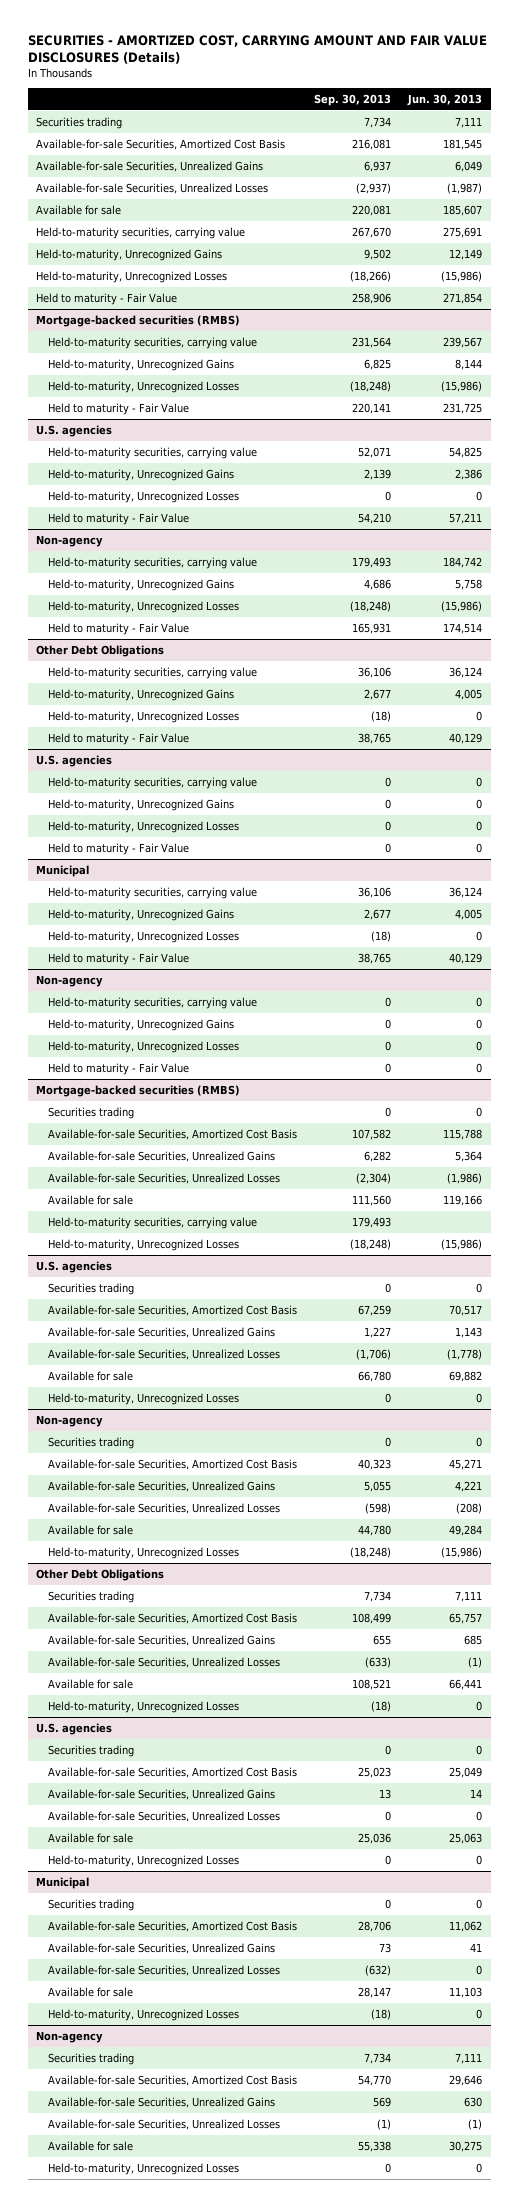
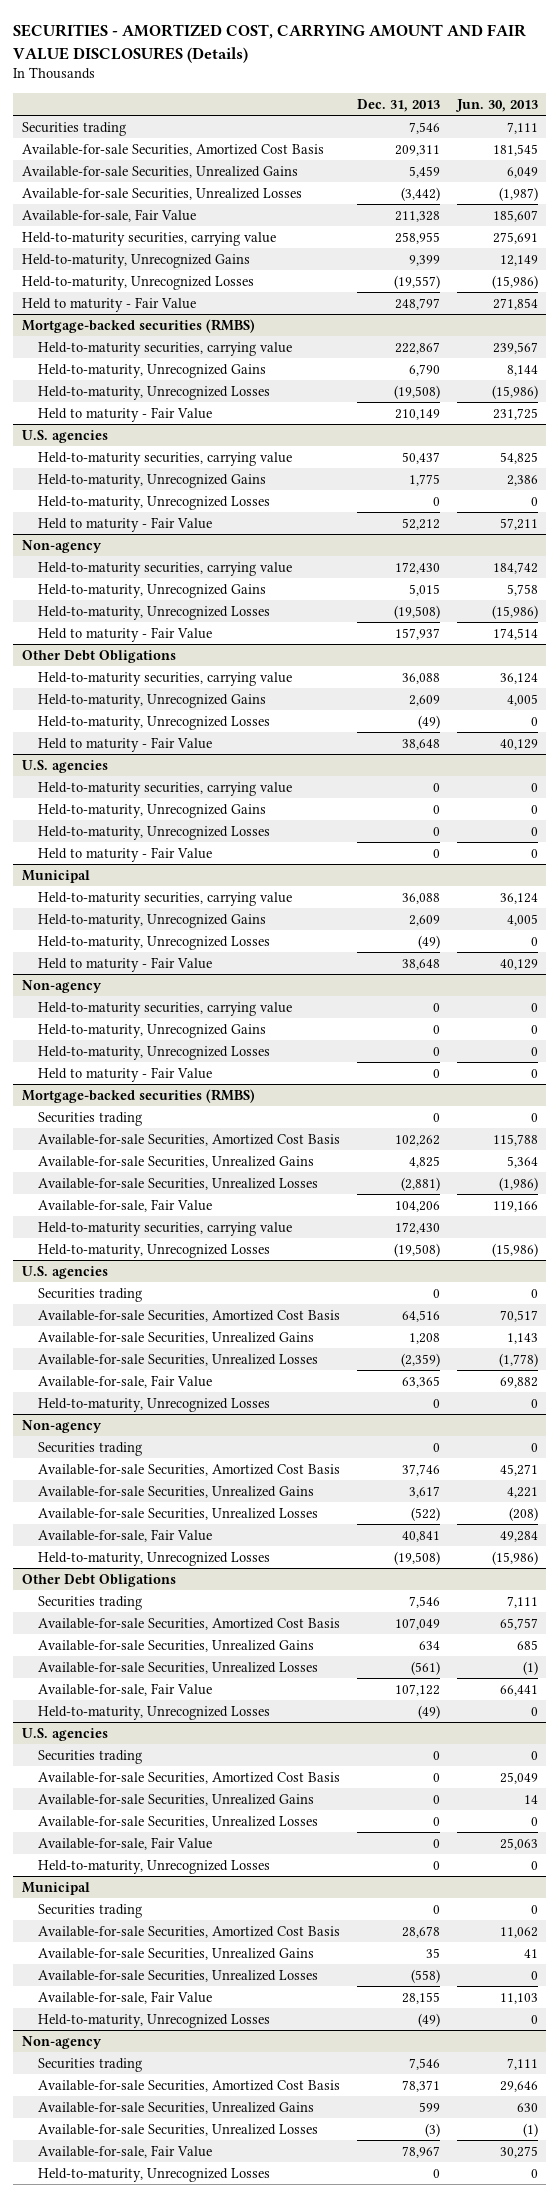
- | Sep. 30, 2013 | Jun. 30, 2013
+ | Dec. 31, 2013 | Jun. 30, 2013
- Available for sale | 220,081 | 185,607
+ Available-for-sale, Fair Value | 211,328 | 185,607
@ Mortgage-backed securities (RMBS)
- Available for sale | 111,560 | 119,166
+ Available-for-sale, Fair Value | 104,206 | 119,166
@ U.S. agencies
- Available for sale | 66,780 | 69,882
+ Available-for-sale, Fair Value | 63,365 | 69,882
@ Non-agency
- Available for sale | 44,780 | 49,284
+ Available-for-sale, Fair Value | 40,841 | 49,284
@ Other Debt Obligations
- Available for sale | 108,521 | 66,441
+ Available-for-sale, Fair Value | 107,122 | 66,441
@ U.S. agencies
- Available for sale | 25,036 | 25,063
+ Available-for-sale, Fair Value | 0 | 25,063
@ Municipal
- Available for sale | 28,147 | 11,103
+ Available-for-sale, Fair Value | 28,155 | 11,103
@ Non-agency
- Available for sale | 55,338 | 30,275
+ Available-for-sale, Fair Value | 78,967 | 30,275

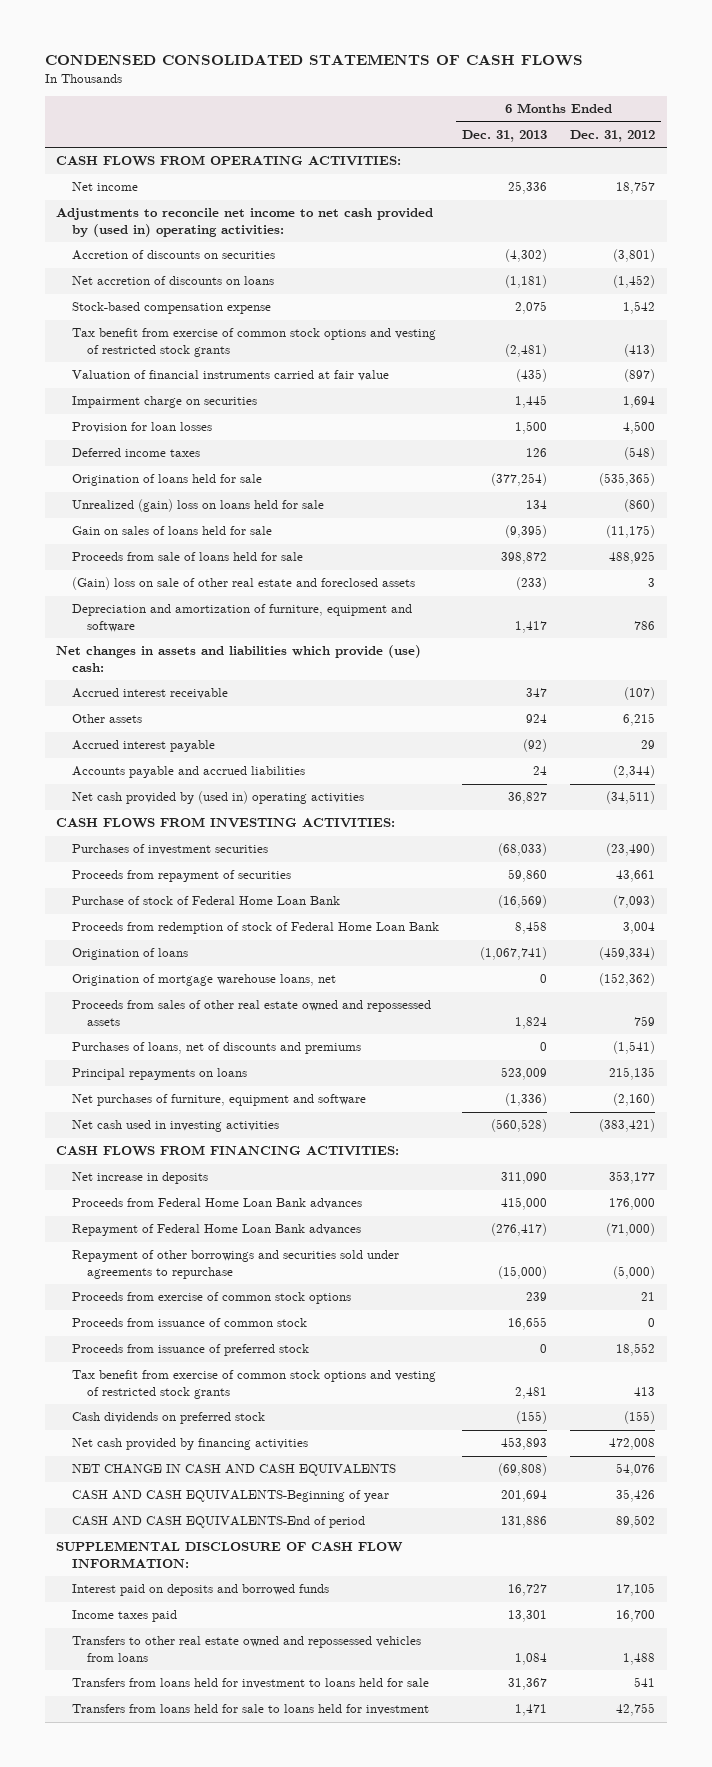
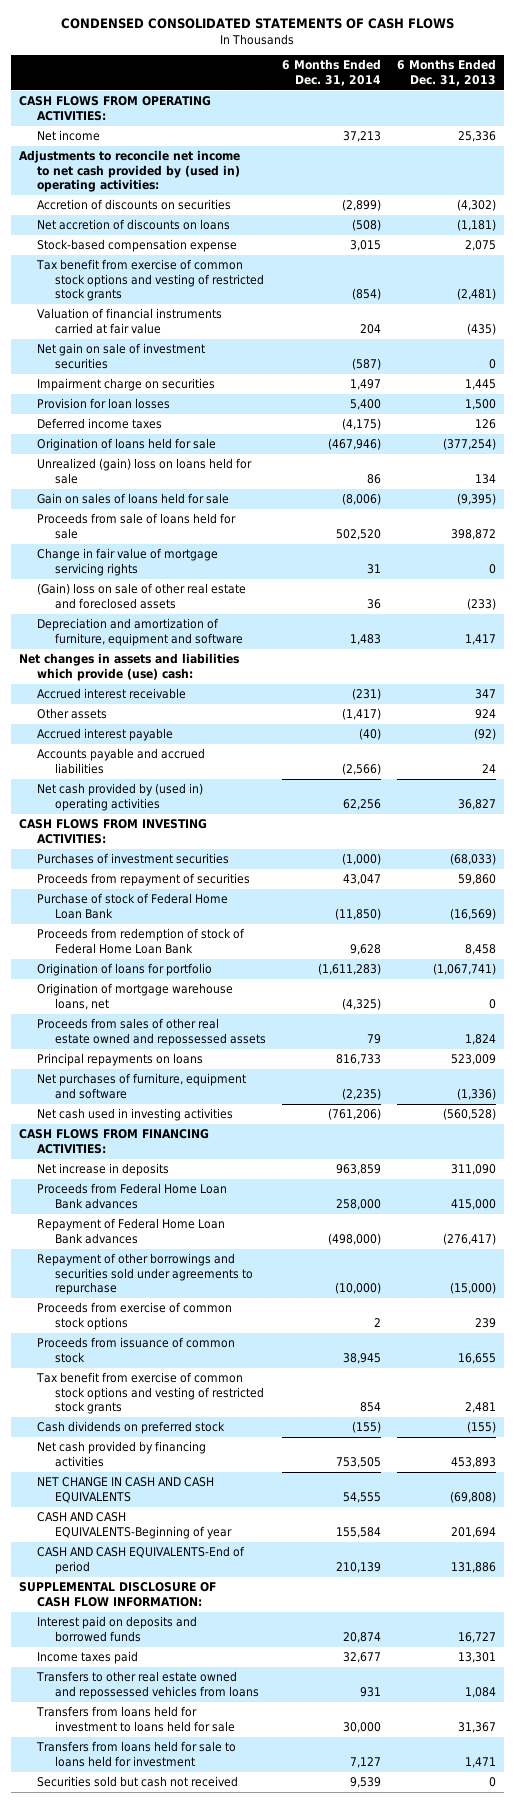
- | 6 Months Ended Dec. 31, 2013 | 6 Months Ended Dec. 31, 2012
+ | 6 Months Ended Dec. 31, 2014 | 6 Months Ended Dec. 31, 2013
+ Net gain on sale of investment securities | (587) | 0
+ Change in fair value of mortgage servicing rights | 31 | 0
- Origination of loans | (1,067,741) | (459,334)
+ Origination of loans for portfolio | (1,611,283) | (1,067,741)
- Purchases of loans, net of discounts and premiums | 0 | (1,541)
- Proceeds from issuance of preferred stock | 0 | 18,552
+ Securities sold but cash not received | 9,539 | 0

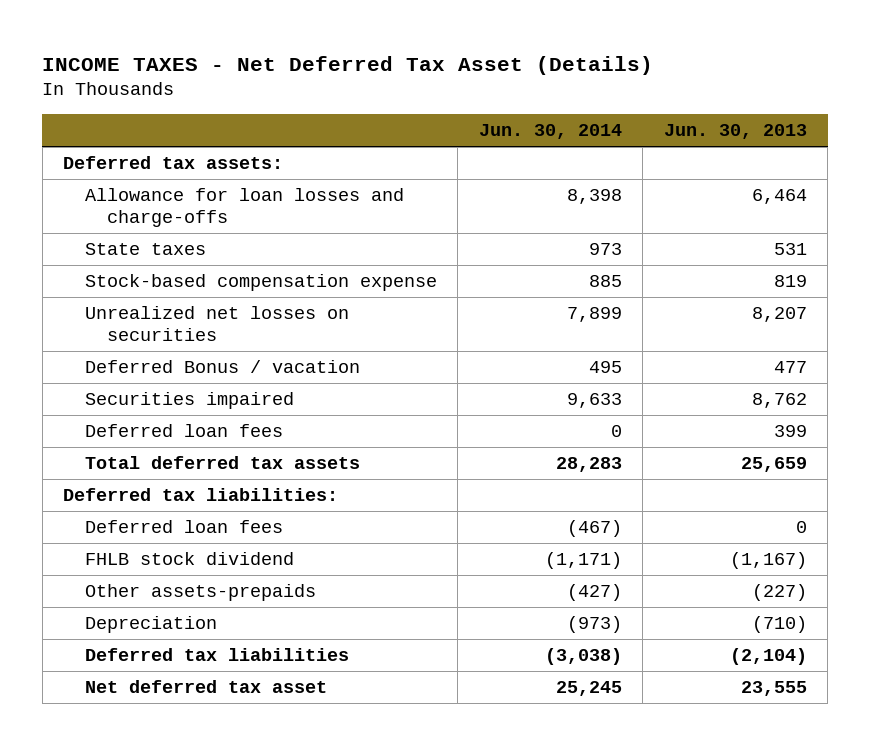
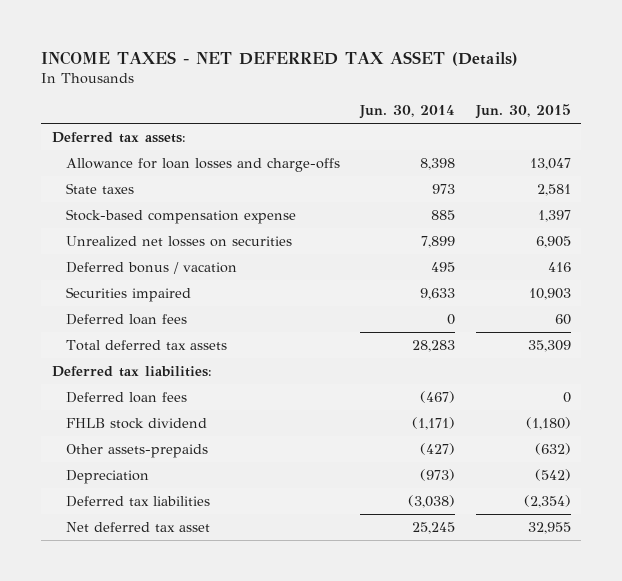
- INCOME TAXES - Net Deferred Tax Asset (Details)
+ INCOME TAXES - NET DEFERRED TAX ASSET (Details)
- | Jun. 30, 2014 | Jun. 30, 2013
+ | Jun. 30, 2014 | Jun. 30, 2015
- Deferred Bonus / vacation | 495 | 477
+ Deferred bonus / vacation | 495 | 416

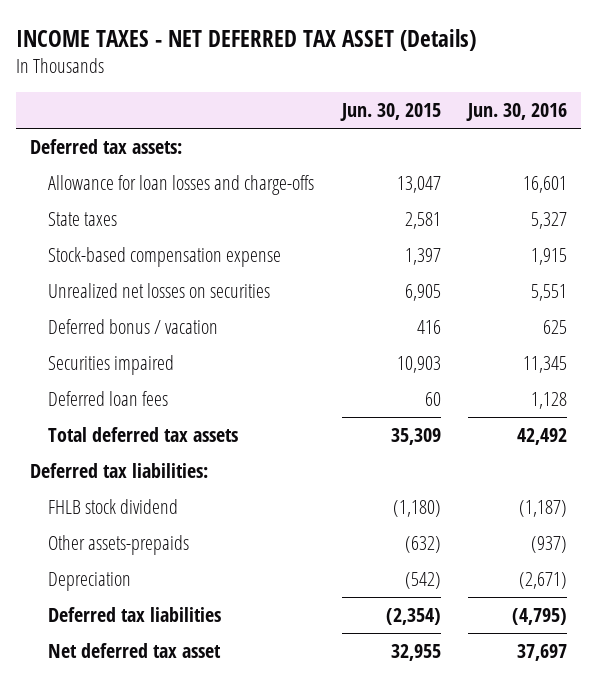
- | Jun. 30, 2014 | Jun. 30, 2015
+ | Jun. 30, 2015 | Jun. 30, 2016
- Deferred loan fees | (467) | 0

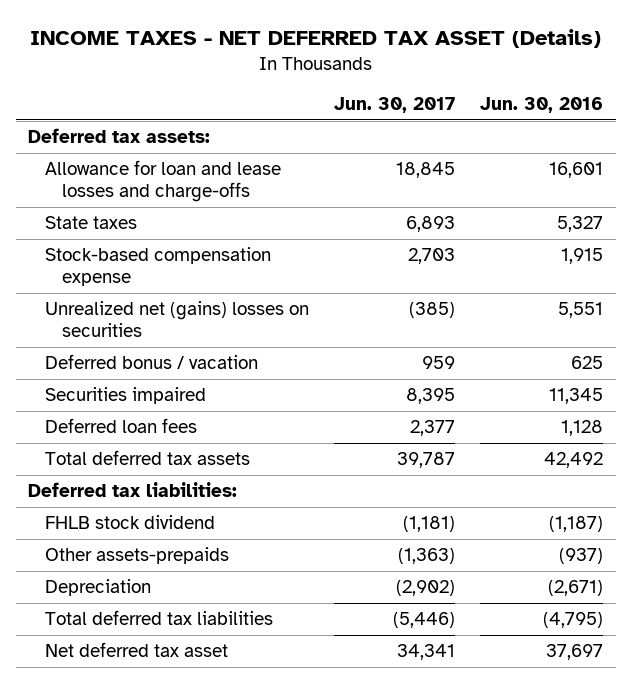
- | Jun. 30, 2015 | Jun. 30, 2016
+ | Jun. 30, 2017 | Jun. 30, 2016
- Allowance for loan losses and charge-offs | 13,047 | 16,601
+ Allowance for loan and lease losses and charge-offs | 18,845 | 16,601
- Unrealized net losses on securities | 6,905 | 5,551
+ Unrealized net (gains) losses on securities | (385) | 5,551
- Deferred tax liabilities | (2,354) | (4,795)
+ Total deferred tax liabilities | (5,446) | (4,795)

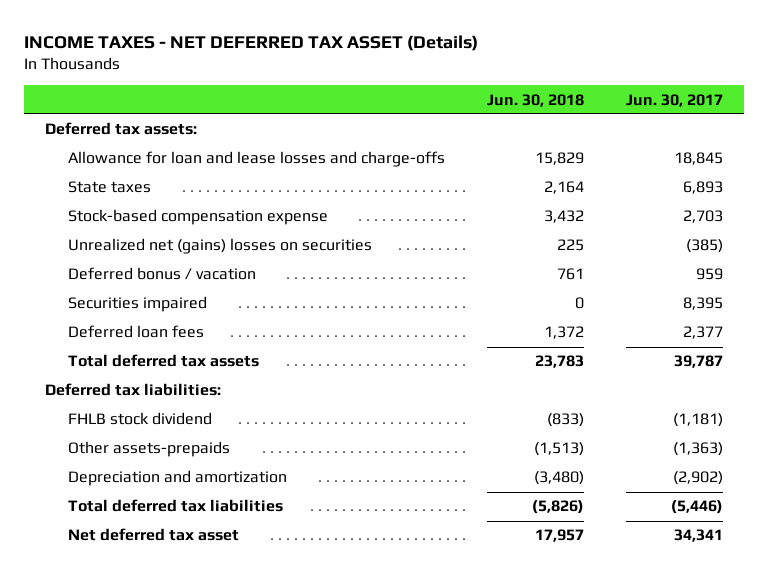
- | Jun. 30, 2017 | Jun. 30, 2016
+ | Jun. 30, 2018 | Jun. 30, 2017
- Depreciation | (2,902) | (2,671)
+ Depreciation and amortization | (3,480) | (2,902)

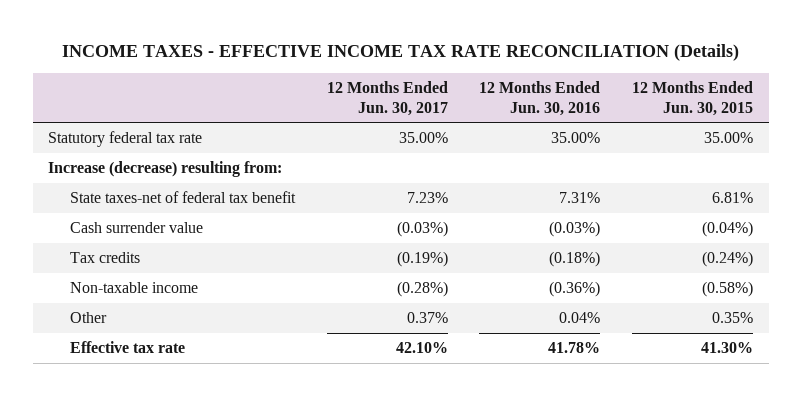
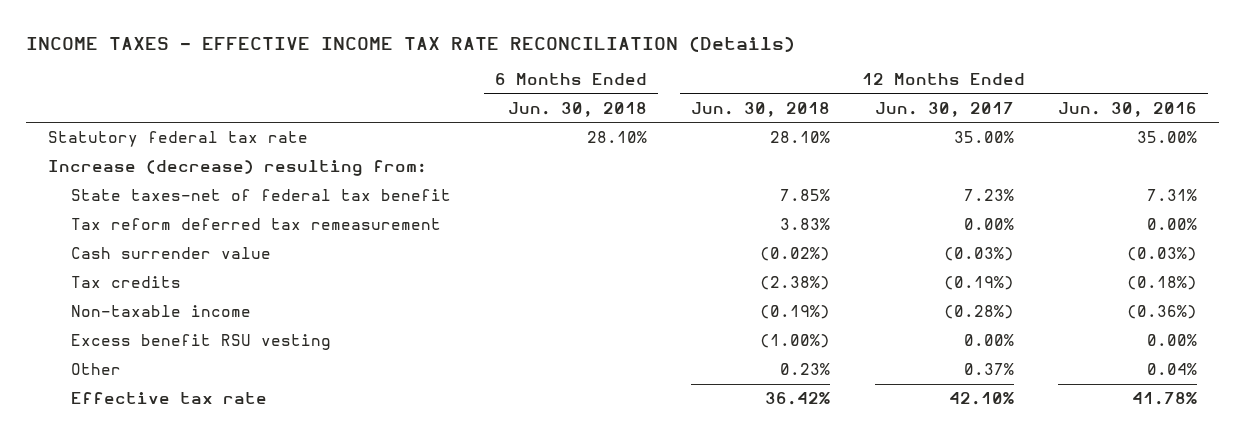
- | 12 Months Ended Jun. 30, 2017 | 12 Months Ended Jun. 30, 2016 | 12 Months Ended Jun. 30, 2015
+ | 6 Months Ended Jun. 30, 2018 | 12 Months Ended Jun. 30, 2018 | 12 Months Ended Jun. 30, 2017 | 12 Months Ended Jun. 30, 2016
+ Tax reform deferred tax remeasurement | | 3.83% | 0.00% | 0.00%
+ Excess benefit RSU vesting | | (1.00%) | 0.00% | 0.00%

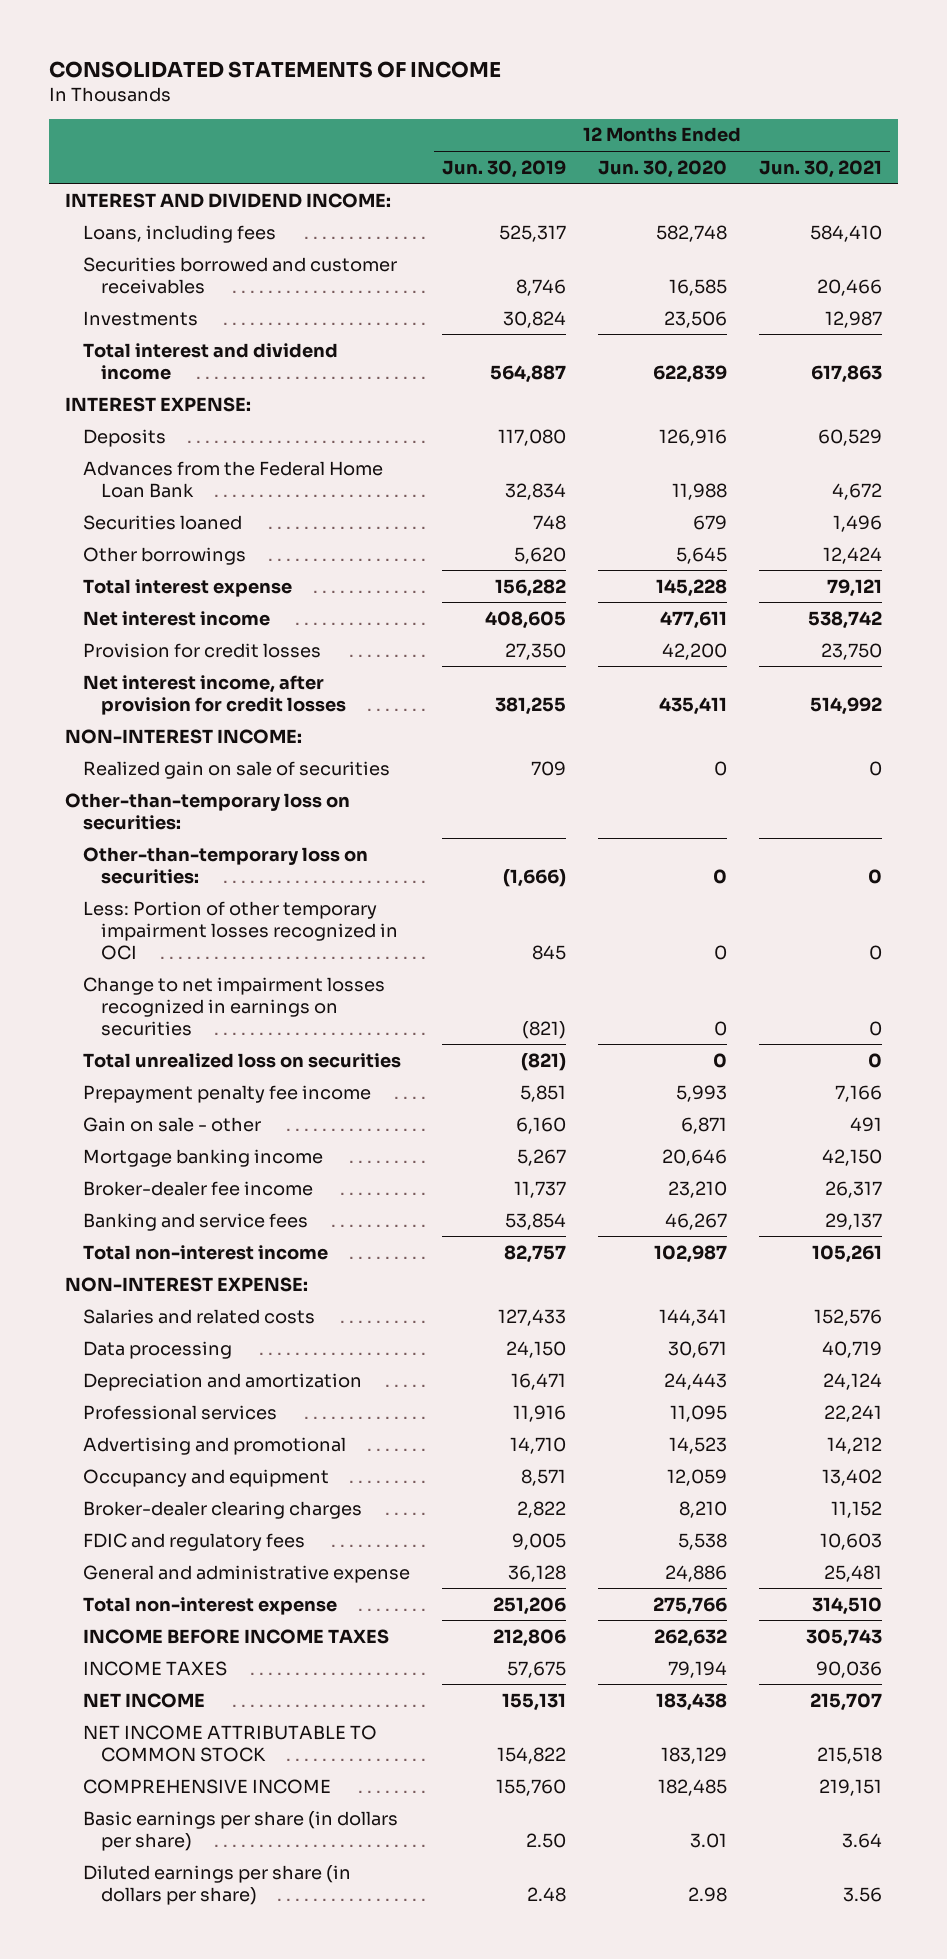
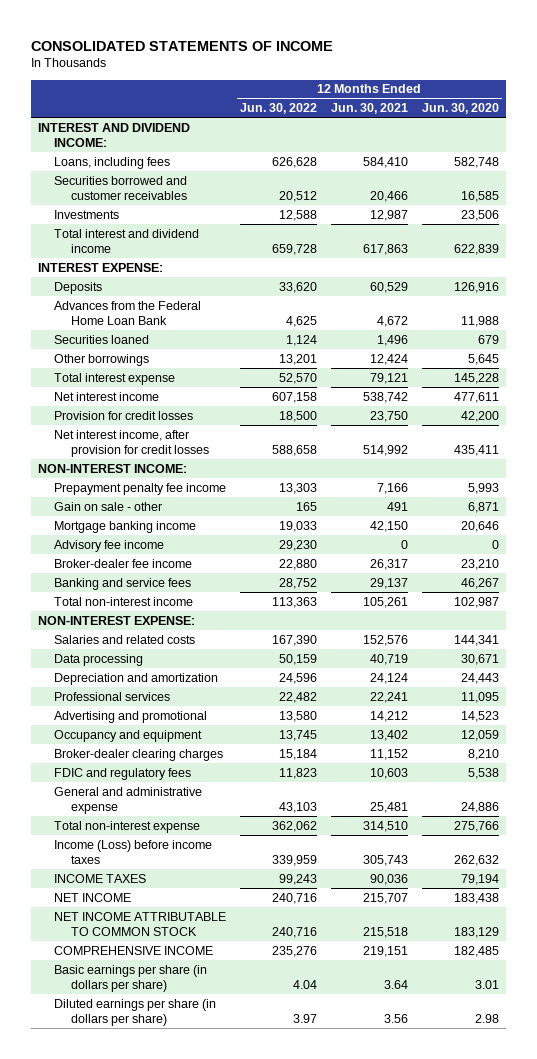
- | 12 Months Ended Jun. 30, 2019 | 12 Months Ended Jun. 30, 2020 | 12 Months Ended Jun. 30, 2021
+ | 12 Months Ended Jun. 30, 2022 | 12 Months Ended Jun. 30, 2021 | 12 Months Ended Jun. 30, 2020
- Realized gain on sale of securities | 709 | 0 | 0
- Other-than-temporary loss on securities:
- Other-than-temporary loss on securities: | (1,666) | 0 | 0
- Less: Portion of other temporary impairment losses recognized in OCI | 845 | 0 | 0
- Change to net impairment losses recognized in earnings on securities | (821) | 0 | 0
- Total unrealized loss on securities | (821) | 0 | 0
+ Advisory fee income | 29,230 | 0 | 0
- INCOME BEFORE INCOME TAXES | 212,806 | 262,632 | 305,743
+ Income (Loss) before income taxes | 339,959 | 305,743 | 262,632

